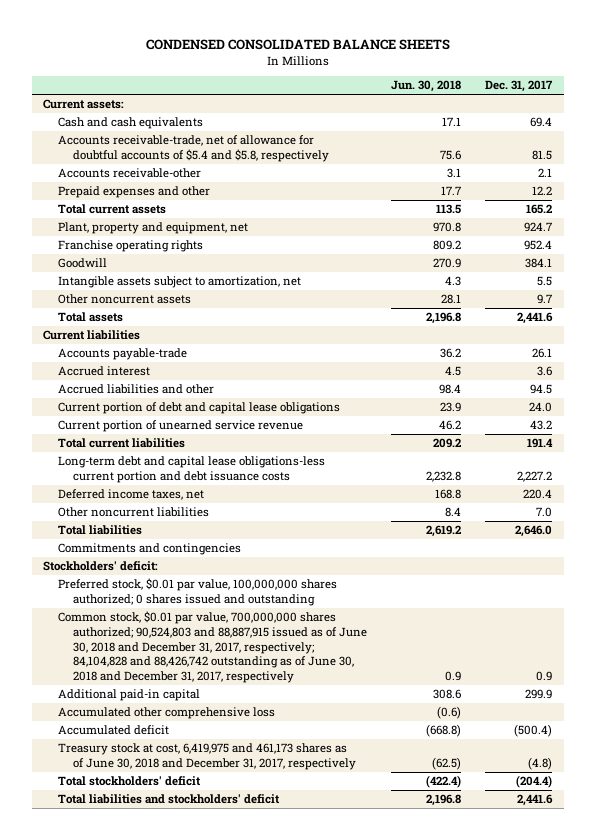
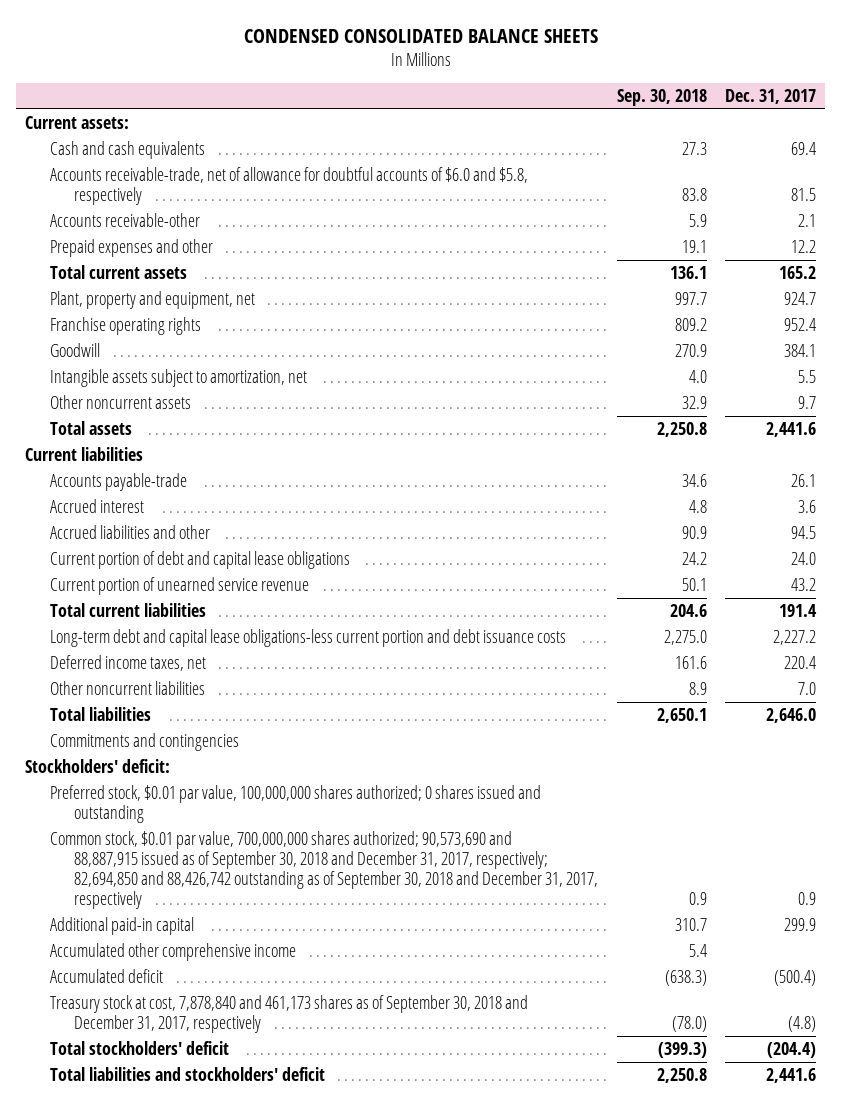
- | Jun. 30, 2018 | Dec. 31, 2017
+ | Sep. 30, 2018 | Dec. 31, 2017
- Accounts receivable-trade, net of allowance for doubtful accounts of $5.4 and $5.8, respectively | 75.6 | 81.5
+ Accounts receivable-trade, net of allowance for doubtful accounts of $6.0 and $5.8, respectively | 83.8 | 81.5
- Common stock, $0.01 par value, 700,000,000 shares authorized; 90,524,803 and 88,887,915 issued as of June 30, 2018 and December 31, 2017, respectively; 84,104,828 and 88,426,742 outstanding as of June 30, 2018 and December 31, 2017, respectively | 0.9 | 0.9
+ Common stock, $0.01 par value, 700,000,000 shares authorized; 90,573,690 and 88,887,915 issued as of September 30, 2018 and December 31, 2017, respectively; 82,694,850 and 88,426,742 outstanding as of September 30, 2018 and December 31, 2017, respectively | 0.9 | 0.9
- Accumulated other comprehensive loss | (0.6) |
+ Accumulated other comprehensive income | 5.4 |
- Treasury stock at cost, 6,419,975 and 461,173 shares as of June 30, 2018 and December 31, 2017, respectively | (62.5) | (4.8)
+ Treasury stock at cost, 7,878,840 and 461,173 shares as of September 30, 2018 and December 31, 2017, respectively | (78.0) | (4.8)

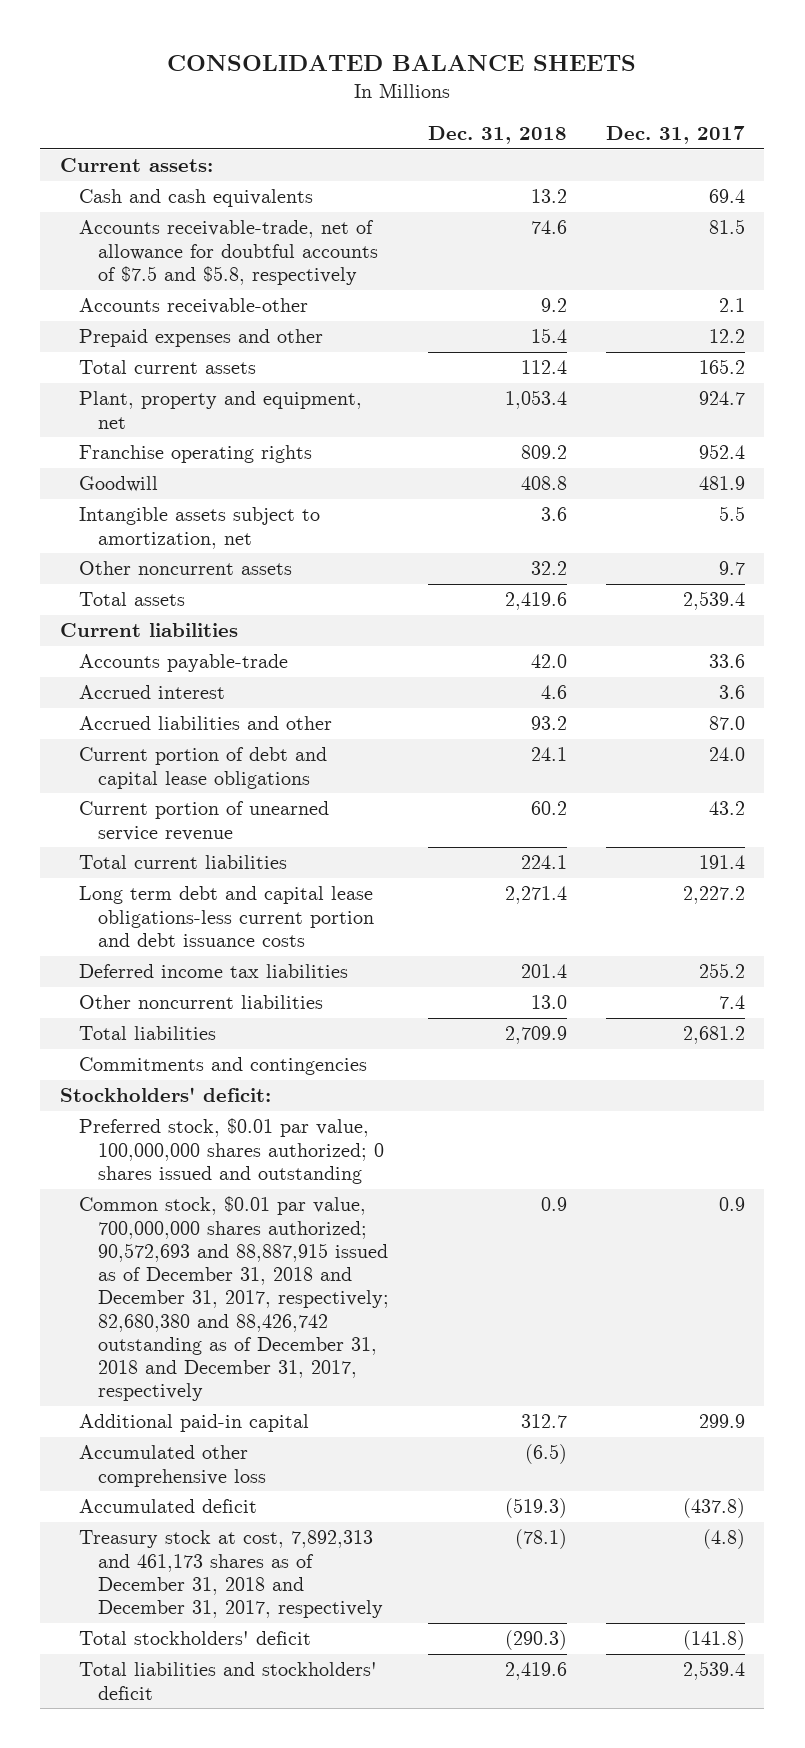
- CONDENSED CONSOLIDATED BALANCE SHEETS
+ CONSOLIDATED BALANCE SHEETS
- | Sep. 30, 2018 | Dec. 31, 2017
+ | Dec. 31, 2018 | Dec. 31, 2017
- Accounts receivable-trade, net of allowance for doubtful accounts of $6.0 and $5.8, respectively | 83.8 | 81.5
+ Accounts receivable-trade, net of allowance for doubtful accounts of $7.5 and $5.8, respectively | 74.6 | 81.5
- Goodwill | 270.9 | 384.1
+ Goodwill | 408.8 | 481.9
- Total assets | 2,250.8 | 2,441.6
+ Total assets | 2,419.6 | 2,539.4
- Accounts payable-trade | 34.6 | 26.1
+ Accounts payable-trade | 42.0 | 33.6
- Accrued liabilities and other | 90.9 | 94.5
+ Accrued liabilities and other | 93.2 | 87.0
- Long-term debt and capital lease obligations-less current portion and debt issuance costs | 2,275.0 | 2,227.2
- Deferred income taxes, net | 161.6 | 220.4
- Other noncurrent liabilities | 8.9 | 7.0
- Total liabilities | 2,650.1 | 2,646.0
+ Long term debt and capital lease obligations-less current portion and debt issuance costs | 2,271.4 | 2,227.2
+ Deferred income tax liabilities | 201.4 | 255.2
+ Other noncurrent liabilities | 13.0 | 7.4
+ Total liabilities | 2,709.9 | 2,681.2
- Common stock, $0.01 par value, 700,000,000 shares authorized; 90,573,690 and 88,887,915 issued as of September 30, 2018 and December 31, 2017, respectively; 82,694,850 and 88,426,742 outstanding as of September 30, 2018 and December 31, 2017, respectively | 0.9 | 0.9
+ Common stock, $0.01 par value, 700,000,000 shares authorized; 90,572,693 and 88,887,915 issued as of December 31, 2018 and December 31, 2017, respectively; 82,680,380 and 88,426,742 outstanding as of December 31, 2018 and December 31, 2017, respectively | 0.9 | 0.9
- Accumulated other comprehensive income | 5.4 |
- Accumulated deficit | (638.3) | (500.4)
- Treasury stock at cost, 7,878,840 and 461,173 shares as of September 30, 2018 and December 31, 2017, respectively | (78.0) | (4.8)
- Total stockholders' deficit | (399.3) | (204.4)
- Total liabilities and stockholders' deficit | 2,250.8 | 2,441.6
+ Accumulated other comprehensive loss | (6.5) |
+ Accumulated deficit | (519.3) | (437.8)
+ Treasury stock at cost, 7,892,313 and 461,173 shares as of December 31, 2018 and December 31, 2017, respectively | (78.1) | (4.8)
+ Total stockholders' deficit | (290.3) | (141.8)
+ Total liabilities and stockholders' deficit | 2,419.6 | 2,539.4

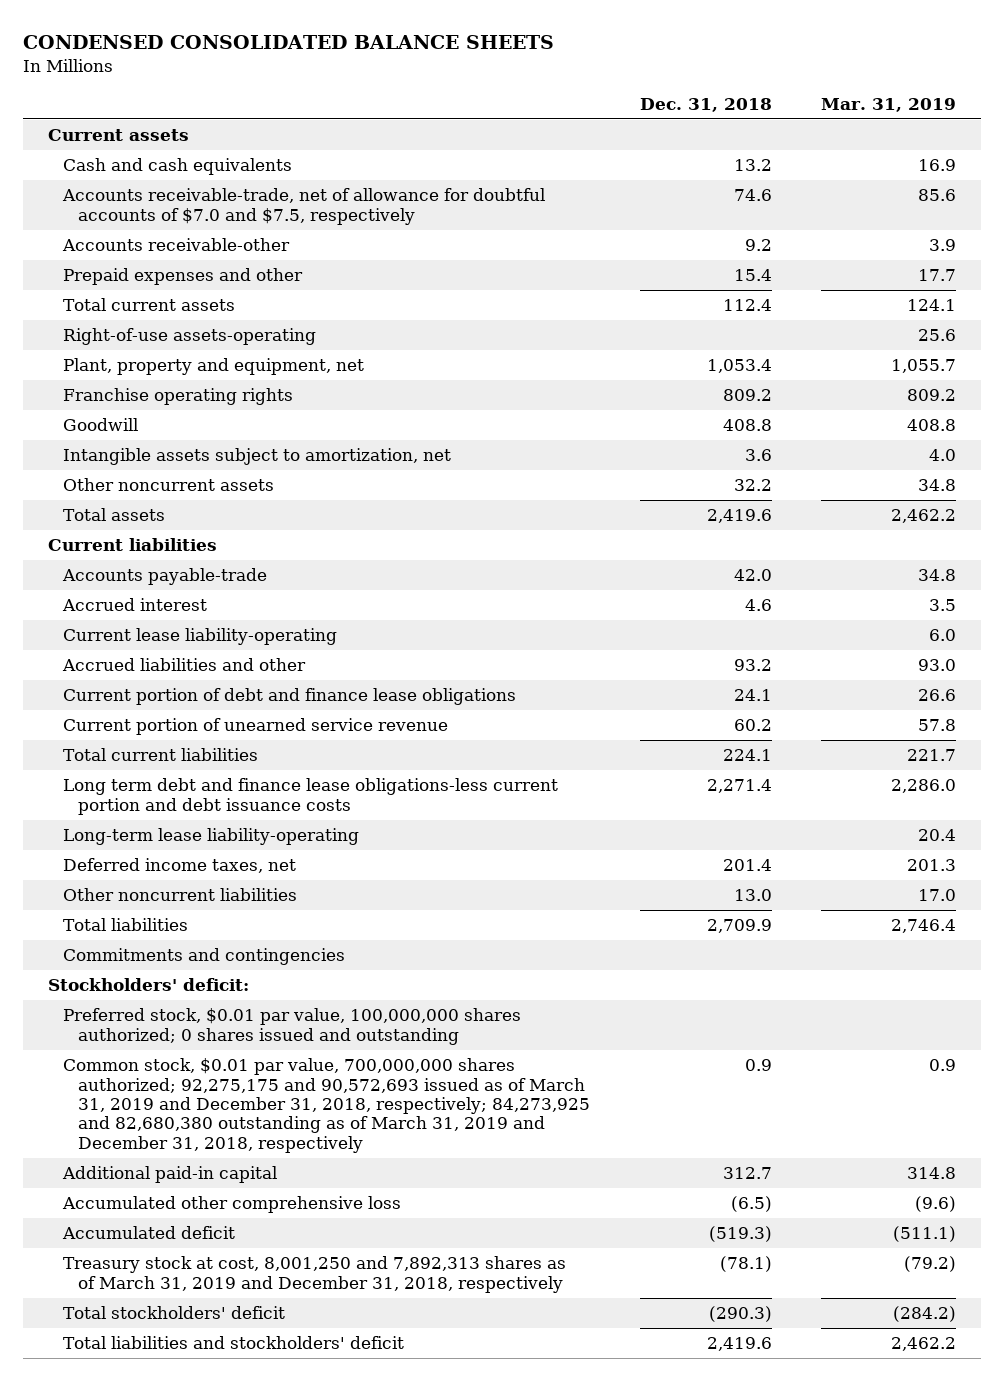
- CONSOLIDATED BALANCE SHEETS
+ CONDENSED CONSOLIDATED BALANCE SHEETS
- | Dec. 31, 2018 | Dec. 31, 2017
+ | Dec. 31, 2018 | Mar. 31, 2019
- Current assets:
+ Current assets
- Accounts receivable-trade, net of allowance for doubtful accounts of $7.5 and $5.8, respectively | 74.6 | 81.5
+ Accounts receivable-trade, net of allowance for doubtful accounts of $7.0 and $7.5, respectively | 74.6 | 85.6
+ Right-of-use assets-operating | | 25.6
+ Current lease liability-operating | | 6.0
- Current portion of debt and capital lease obligations | 24.1 | 24.0
+ Current portion of debt and finance lease obligations | 24.1 | 26.6
- Long term debt and capital lease obligations-less current portion and debt issuance costs | 2,271.4 | 2,227.2
- Deferred income tax liabilities | 201.4 | 255.2
+ Long term debt and finance lease obligations-less current portion and debt issuance costs | 2,271.4 | 2,286.0
+ Long-term lease liability-operating | | 20.4
+ Deferred income taxes, net | 201.4 | 201.3
- Common stock, $0.01 par value, 700,000,000 shares authorized; 90,572,693 and 88,887,915 issued as of December 31, 2018 and December 31, 2017, respectively; 82,680,380 and 88,426,742 outstanding as of December 31, 2018 and December 31, 2017, respectively | 0.9 | 0.9
+ Common stock, $0.01 par value, 700,000,000 shares authorized; 92,275,175 and 90,572,693 issued as of March 31, 2019 and December 31, 2018, respectively; 84,273,925 and 82,680,380 outstanding as of March 31, 2019 and December 31, 2018, respectively | 0.9 | 0.9
- Treasury stock at cost, 7,892,313 and 461,173 shares as of December 31, 2018 and December 31, 2017, respectively | (78.1) | (4.8)
+ Treasury stock at cost, 8,001,250 and 7,892,313 shares as of March 31, 2019 and December 31, 2018, respectively | (78.1) | (79.2)

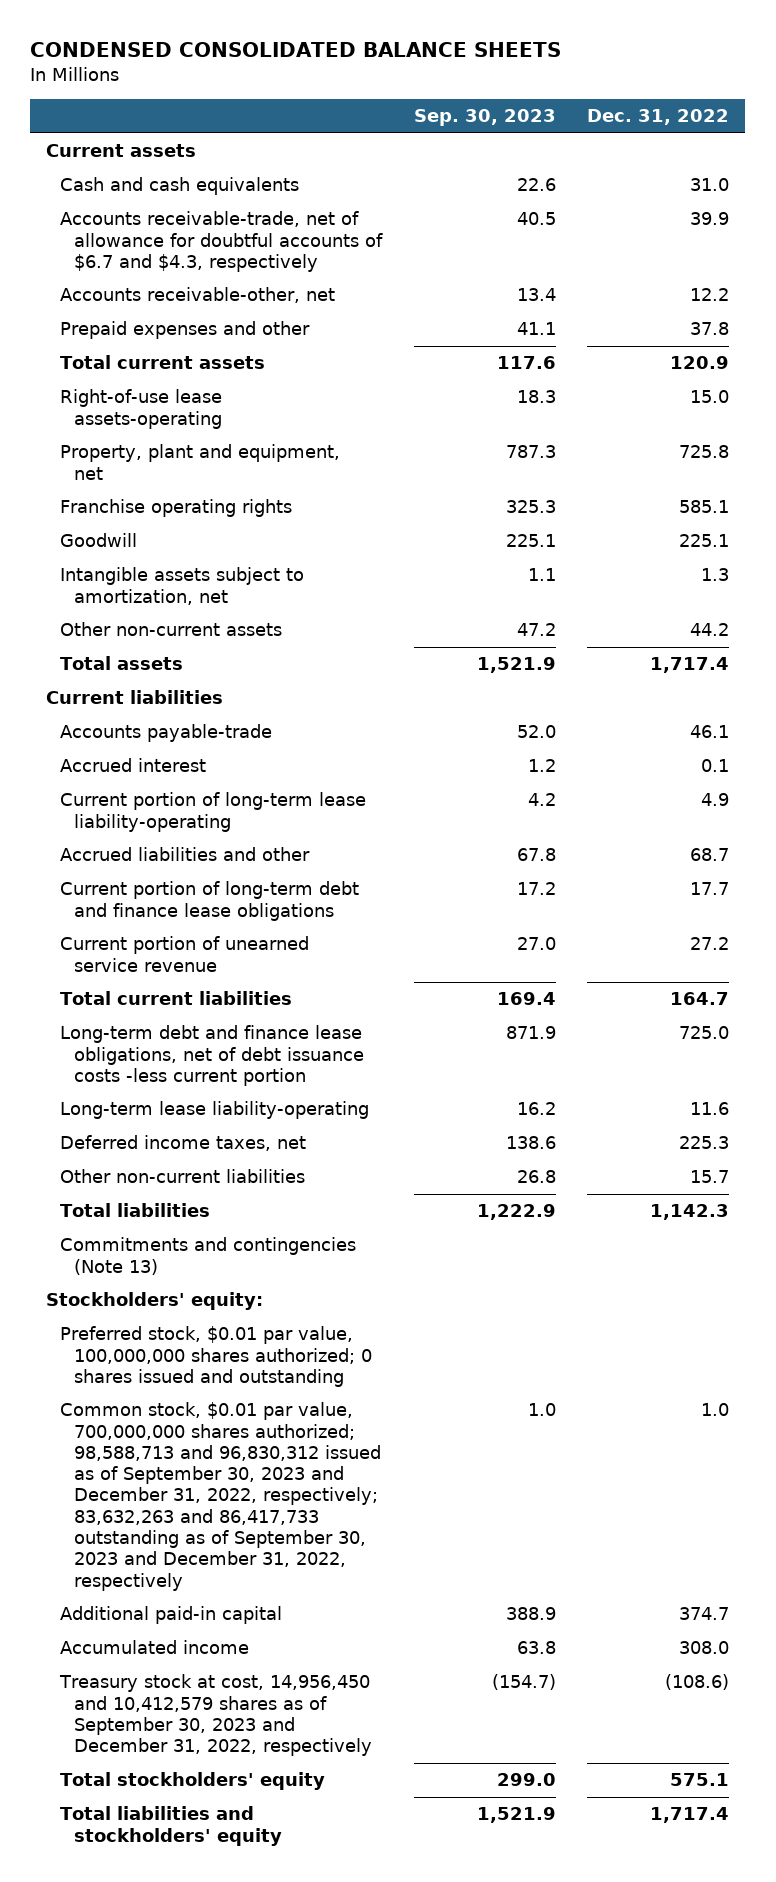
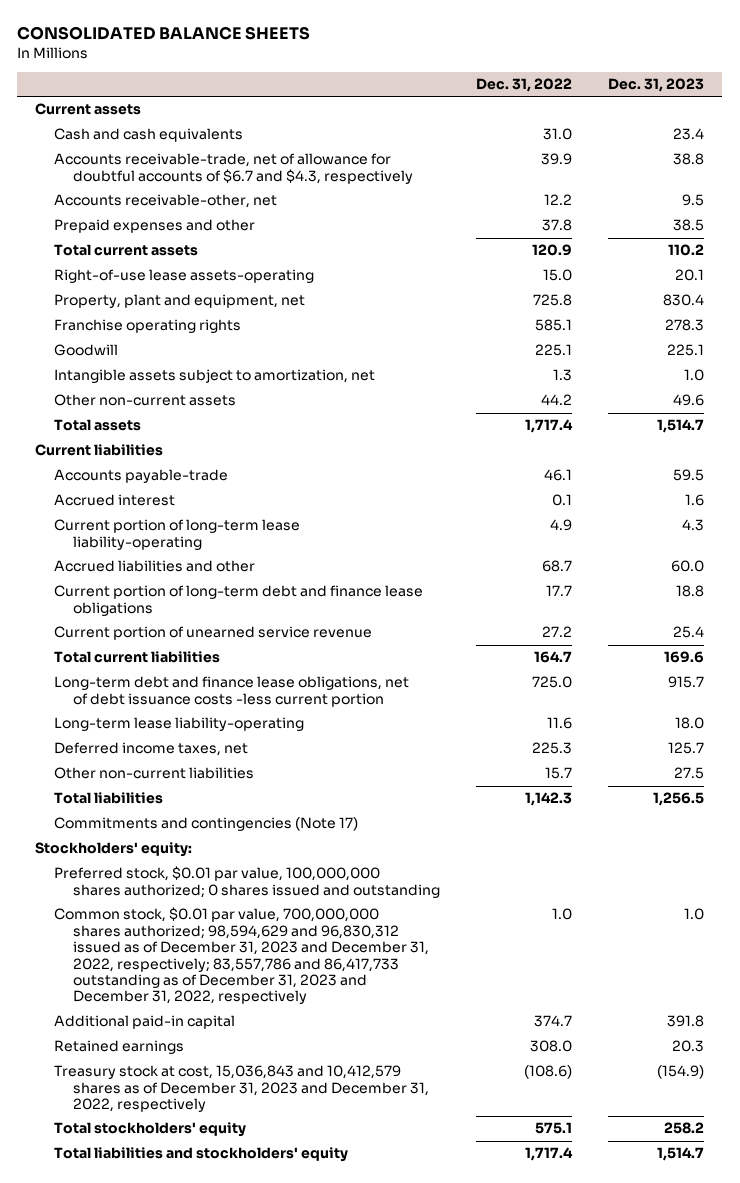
- CONDENSED CONSOLIDATED BALANCE SHEETS
+ CONSOLIDATED BALANCE SHEETS
- | Sep. 30, 2023 | Dec. 31, 2022
+ | Dec. 31, 2022 | Dec. 31, 2023
- Commitments and contingencies (Note 13)
+ Commitments and contingencies (Note 17)
- Common stock, $0.01 par value, 700,000,000 shares authorized; 98,588,713 and 96,830,312 issued as of September 30, 2023 and December 31, 2022, respectively; 83,632,263 and 86,417,733 outstanding as of September 30, 2023 and December 31, 2022, respectively | 1.0 | 1.0
+ Common stock, $0.01 par value, 700,000,000 shares authorized; 98,594,629 and 96,830,312 issued as of December 31, 2023 and December 31, 2022, respectively; 83,557,786 and 86,417,733 outstanding as of December 31, 2023 and December 31, 2022, respectively | 1.0 | 1.0
- Accumulated income | 63.8 | 308.0
- Treasury stock at cost, 14,956,450 and 10,412,579 shares as of September 30, 2023 and December 31, 2022, respectively | (154.7) | (108.6)
+ Retained earnings | 308.0 | 20.3
+ Treasury stock at cost, 15,036,843 and 10,412,579 shares as of December 31, 2023 and December 31, 2022, respectively | (108.6) | (154.9)

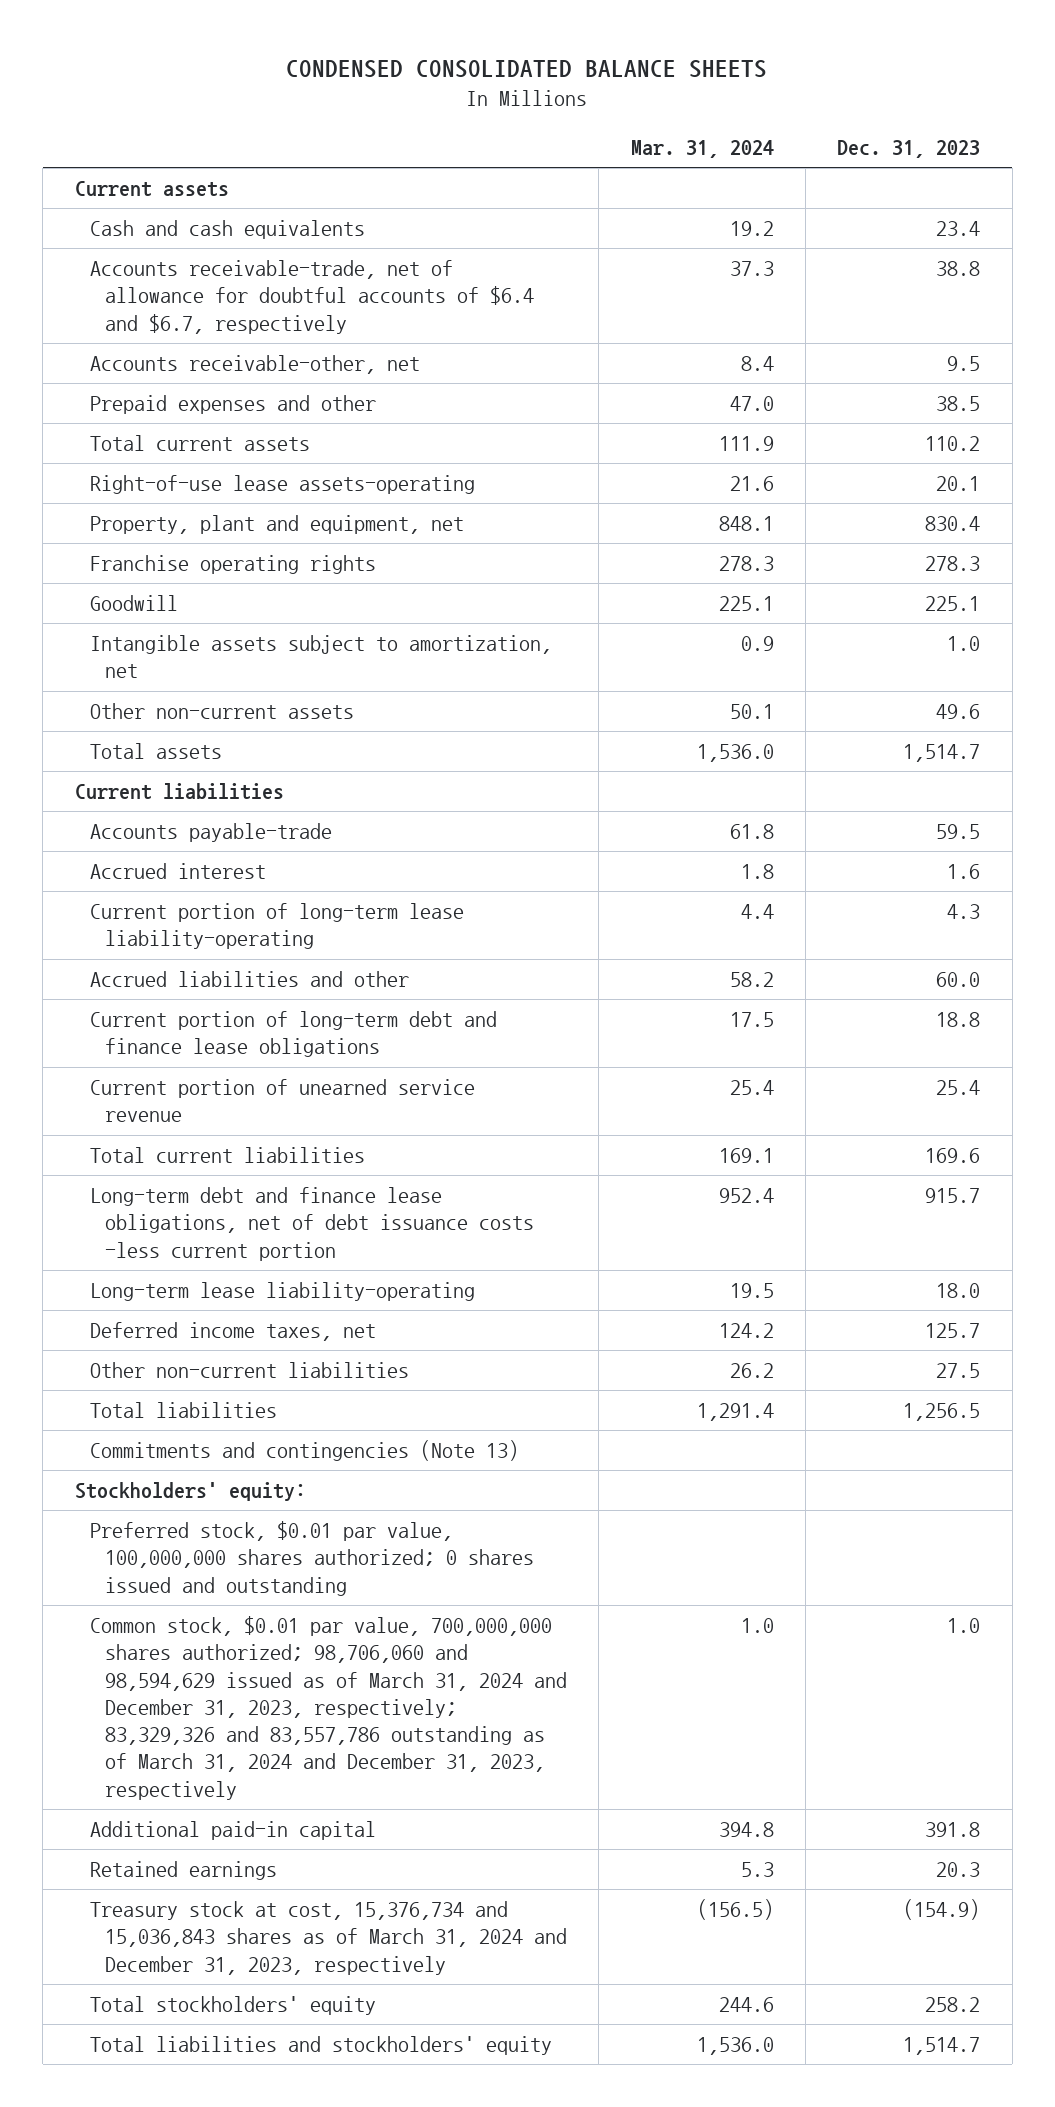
- CONSOLIDATED BALANCE SHEETS
+ CONDENSED CONSOLIDATED BALANCE SHEETS
- | Dec. 31, 2022 | Dec. 31, 2023
+ | Mar. 31, 2024 | Dec. 31, 2023
- Accounts receivable-trade, net of allowance for doubtful accounts of $6.7 and $4.3, respectively | 39.9 | 38.8
+ Accounts receivable-trade, net of allowance for doubtful accounts of $6.4 and $6.7, respectively | 37.3 | 38.8
- Commitments and contingencies (Note 17)
+ Commitments and contingencies (Note 13)
- Common stock, $0.01 par value, 700,000,000 shares authorized; 98,594,629 and 96,830,312 issued as of December 31, 2023 and December 31, 2022, respectively; 83,557,786 and 86,417,733 outstanding as of December 31, 2023 and December 31, 2022, respectively | 1.0 | 1.0
+ Common stock, $0.01 par value, 700,000,000 shares authorized; 98,706,060 and 98,594,629 issued as of March 31, 2024 and December 31, 2023, respectively; 83,329,326 and 83,557,786 outstanding as of March 31, 2024 and December 31, 2023, respectively | 1.0 | 1.0
- Treasury stock at cost, 15,036,843 and 10,412,579 shares as of December 31, 2023 and December 31, 2022, respectively | (108.6) | (154.9)
+ Treasury stock at cost, 15,376,734 and 15,036,843 shares as of March 31, 2024 and December 31, 2023, respectively | (156.5) | (154.9)

